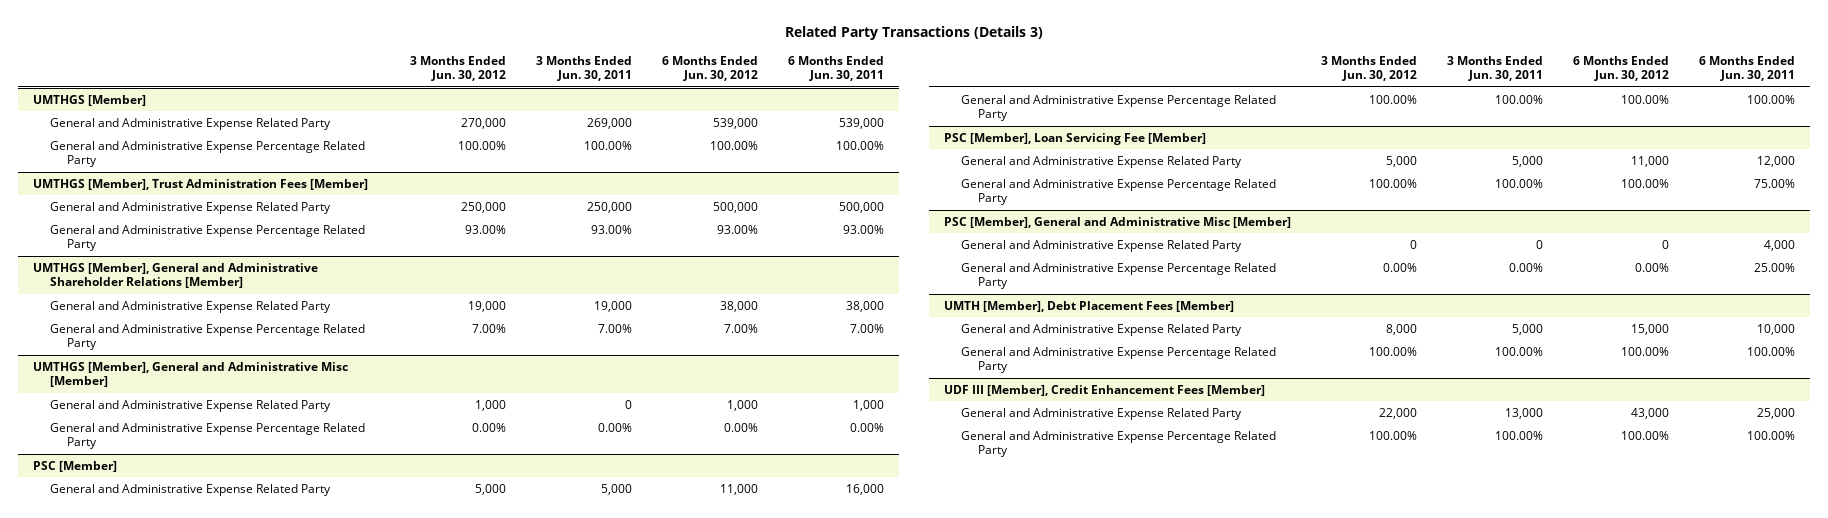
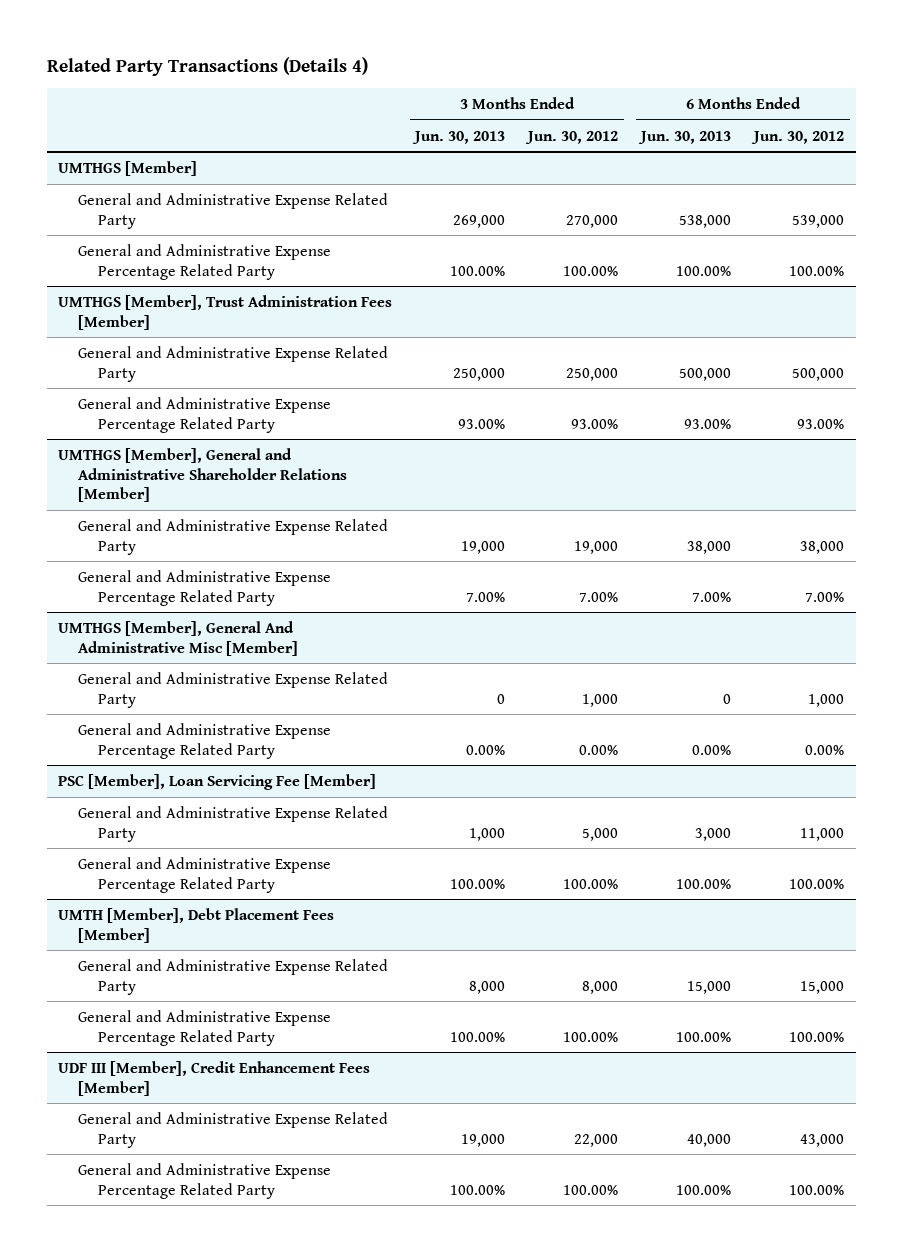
- Related Party Transactions (Details 3)
+ Related Party Transactions (Details 4)
- | 3 Months Ended Jun. 30, 2012 | 3 Months Ended Jun. 30, 2011 | 6 Months Ended Jun. 30, 2012 | 6 Months Ended Jun. 30, 2011
+ | 3 Months Ended Jun. 30, 2013 | 3 Months Ended Jun. 30, 2012 | 6 Months Ended Jun. 30, 2013 | 6 Months Ended Jun. 30, 2012
- UMTHGS [Member], General and Administrative Misc [Member]
+ UMTHGS [Member], General And Administrative Misc [Member]
- PSC [Member]
- General and Administrative Expense Related Party | 5,000 | 5,000 | 11,000 | 16,000
- General and Administrative Expense Percentage Related Party | 100.00% | 100.00% | 100.00% | 100.00%
- PSC [Member], General and Administrative Misc [Member]
- General and Administrative Expense Related Party | 0 | 0 | 0 | 4,000
- General and Administrative Expense Percentage Related Party | 0.00% | 0.00% | 0.00% | 25.00%

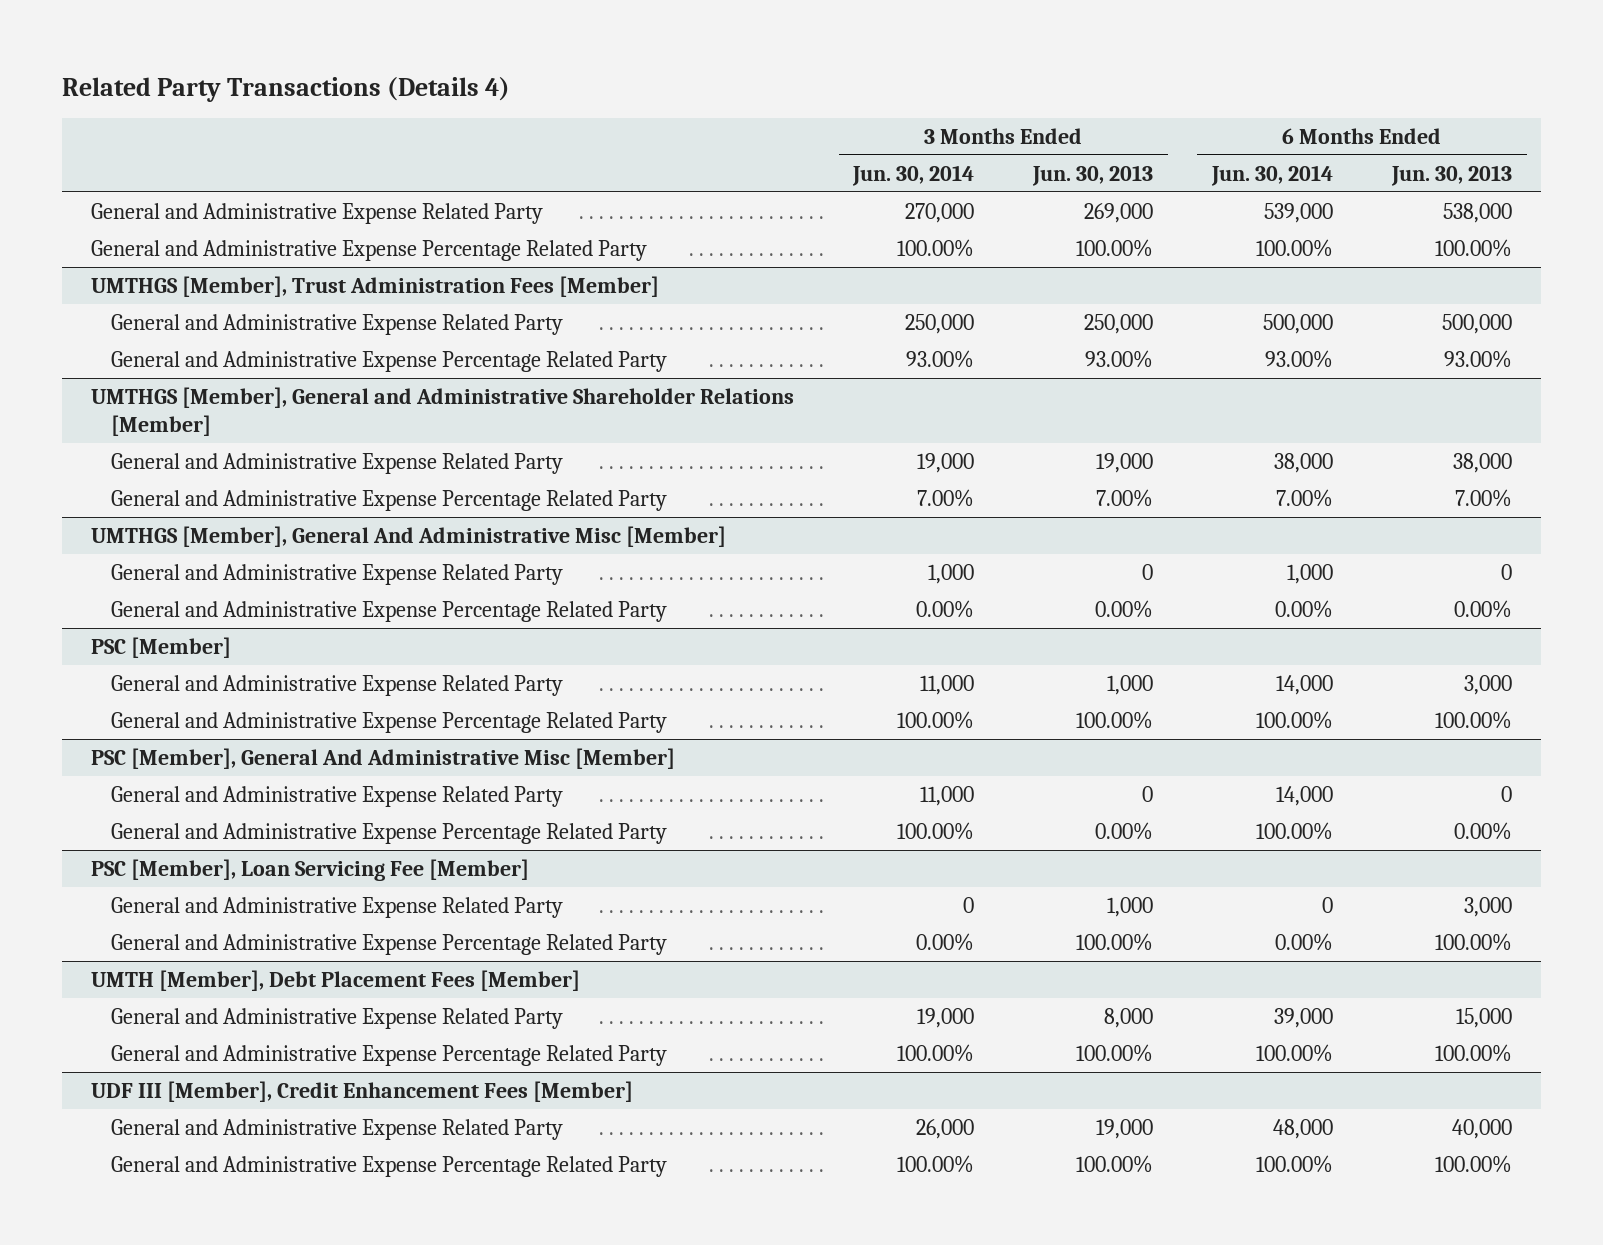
- | 3 Months Ended Jun. 30, 2013 | 3 Months Ended Jun. 30, 2012 | 6 Months Ended Jun. 30, 2013 | 6 Months Ended Jun. 30, 2012
+ | 3 Months Ended Jun. 30, 2014 | 3 Months Ended Jun. 30, 2013 | 6 Months Ended Jun. 30, 2014 | 6 Months Ended Jun. 30, 2013
- UMTHGS [Member]
+ PSC [Member]
+ General and Administrative Expense Related Party | 11,000 | 1,000 | 14,000 | 3,000
+ General and Administrative Expense Percentage Related Party | 100.00% | 100.00% | 100.00% | 100.00%
+ PSC [Member], General And Administrative Misc [Member]
+ General and Administrative Expense Related Party | 11,000 | 0 | 14,000 | 0
+ General and Administrative Expense Percentage Related Party | 100.00% | 0.00% | 100.00% | 0.00%

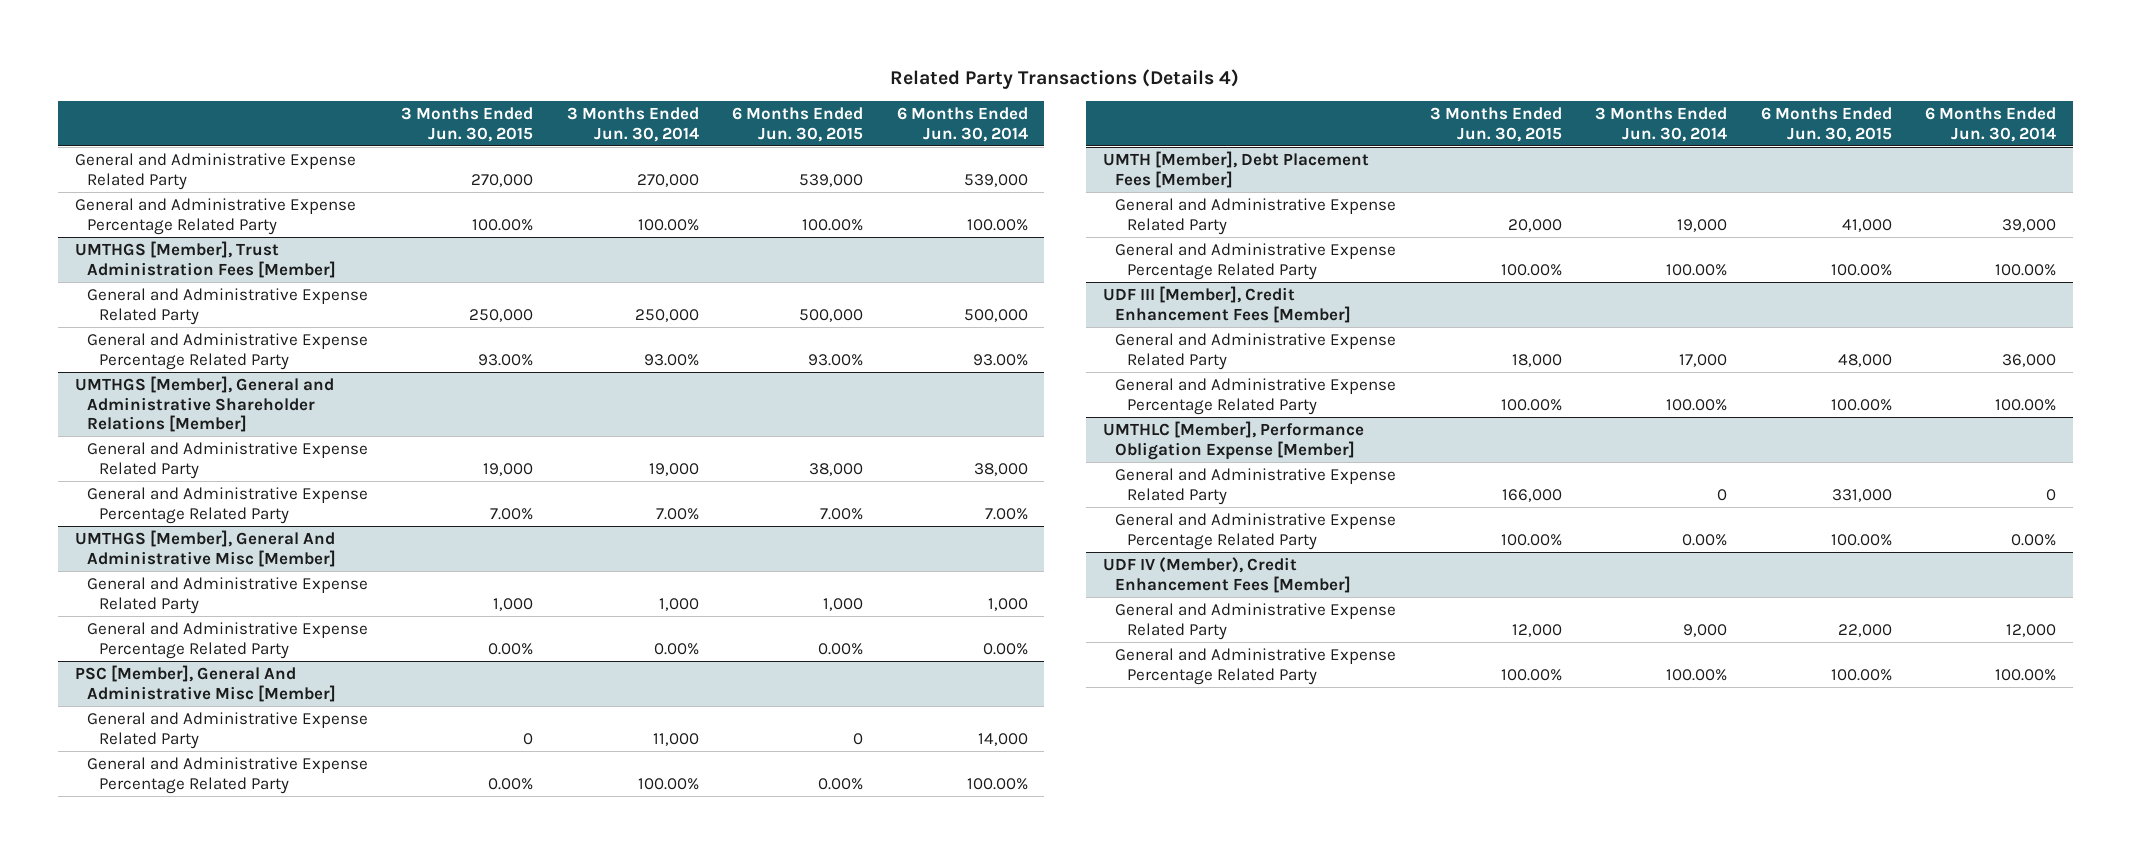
- | 3 Months Ended Jun. 30, 2014 | 3 Months Ended Jun. 30, 2013 | 6 Months Ended Jun. 30, 2014 | 6 Months Ended Jun. 30, 2013
+ | 3 Months Ended Jun. 30, 2015 | 3 Months Ended Jun. 30, 2014 | 6 Months Ended Jun. 30, 2015 | 6 Months Ended Jun. 30, 2014
- PSC [Member]
- General and Administrative Expense Related Party | 11,000 | 1,000 | 14,000 | 3,000
- General and Administrative Expense Percentage Related Party | 100.00% | 100.00% | 100.00% | 100.00%
- PSC [Member], Loan Servicing Fee [Member]
- General and Administrative Expense Related Party | 0 | 1,000 | 0 | 3,000
- General and Administrative Expense Percentage Related Party | 0.00% | 100.00% | 0.00% | 100.00%
@ UDF III [Member], Credit Enhancement Fees [Member]
- General and Administrative Expense Related Party | 26,000 | 19,000 | 48,000 | 40,000
+ General and Administrative Expense Related Party | 18,000 | 17,000 | 48,000 | 36,000
+ UMTHLC [Member], Performance Obligation Expense [Member]
+ General and Administrative Expense Related Party | 166,000 | 0 | 331,000 | 0
+ General and Administrative Expense Percentage Related Party | 100.00% | 0.00% | 100.00% | 0.00%
+ UDF IV (Member), Credit Enhancement Fees [Member]
+ General and Administrative Expense Related Party | 12,000 | 9,000 | 22,000 | 12,000
+ General and Administrative Expense Percentage Related Party | 100.00% | 100.00% | 100.00% | 100.00%

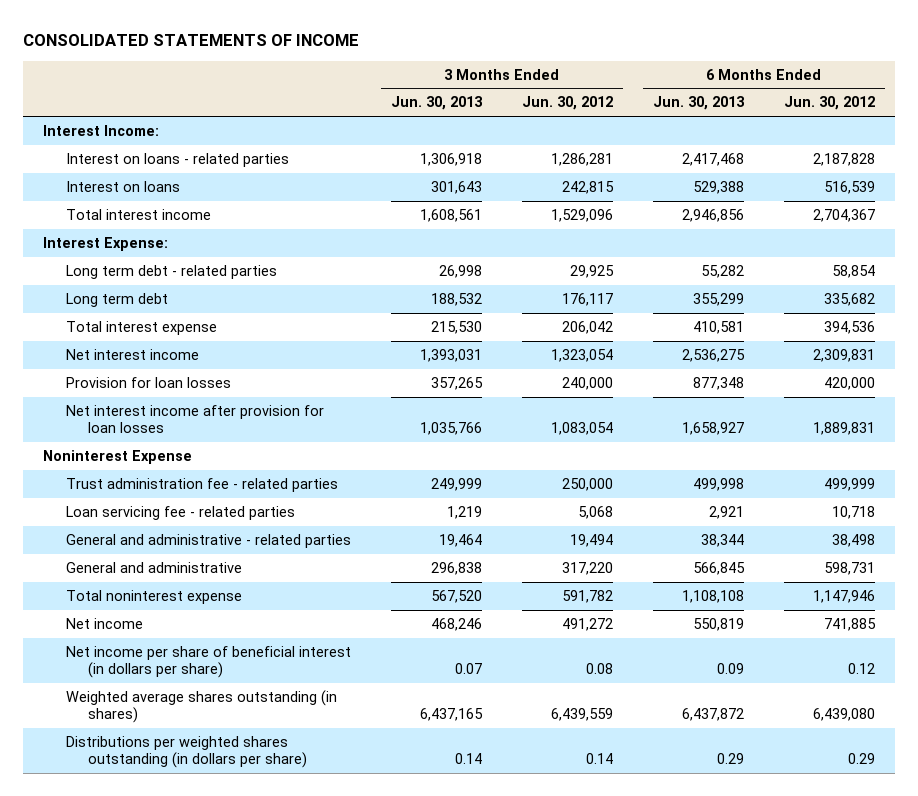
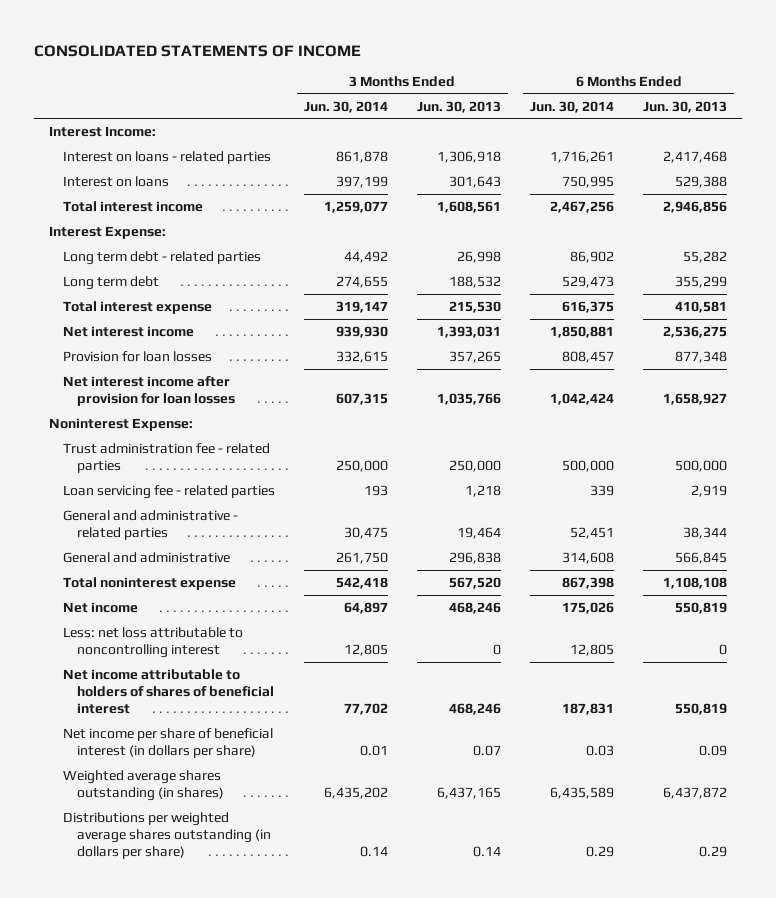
- | 3 Months Ended Jun. 30, 2013 | 3 Months Ended Jun. 30, 2012 | 6 Months Ended Jun. 30, 2013 | 6 Months Ended Jun. 30, 2012
+ | 3 Months Ended Jun. 30, 2014 | 3 Months Ended Jun. 30, 2013 | 6 Months Ended Jun. 30, 2014 | 6 Months Ended Jun. 30, 2013
- Noninterest Expense
- Trust administration fee - related parties | 249,999 | 250,000 | 499,998 | 499,999
- Loan servicing fee - related parties | 1,219 | 5,068 | 2,921 | 10,718
+ Noninterest Expense:
+ Trust administration fee - related parties | 250,000 | 250,000 | 500,000 | 500,000
+ Loan servicing fee - related parties | 193 | 1,218 | 339 | 2,919
+ Less: net loss attributable to noncontrolling interest | 12,805 | 0 | 12,805 | 0
+ Net income attributable to holders of shares of beneficial interest | 77,702 | 468,246 | 187,831 | 550,819
- Distributions per weighted shares outstanding (in dollars per share) | 0.14 | 0.14 | 0.29 | 0.29
+ Distributions per weighted average shares outstanding (in dollars per share) | 0.14 | 0.14 | 0.29 | 0.29

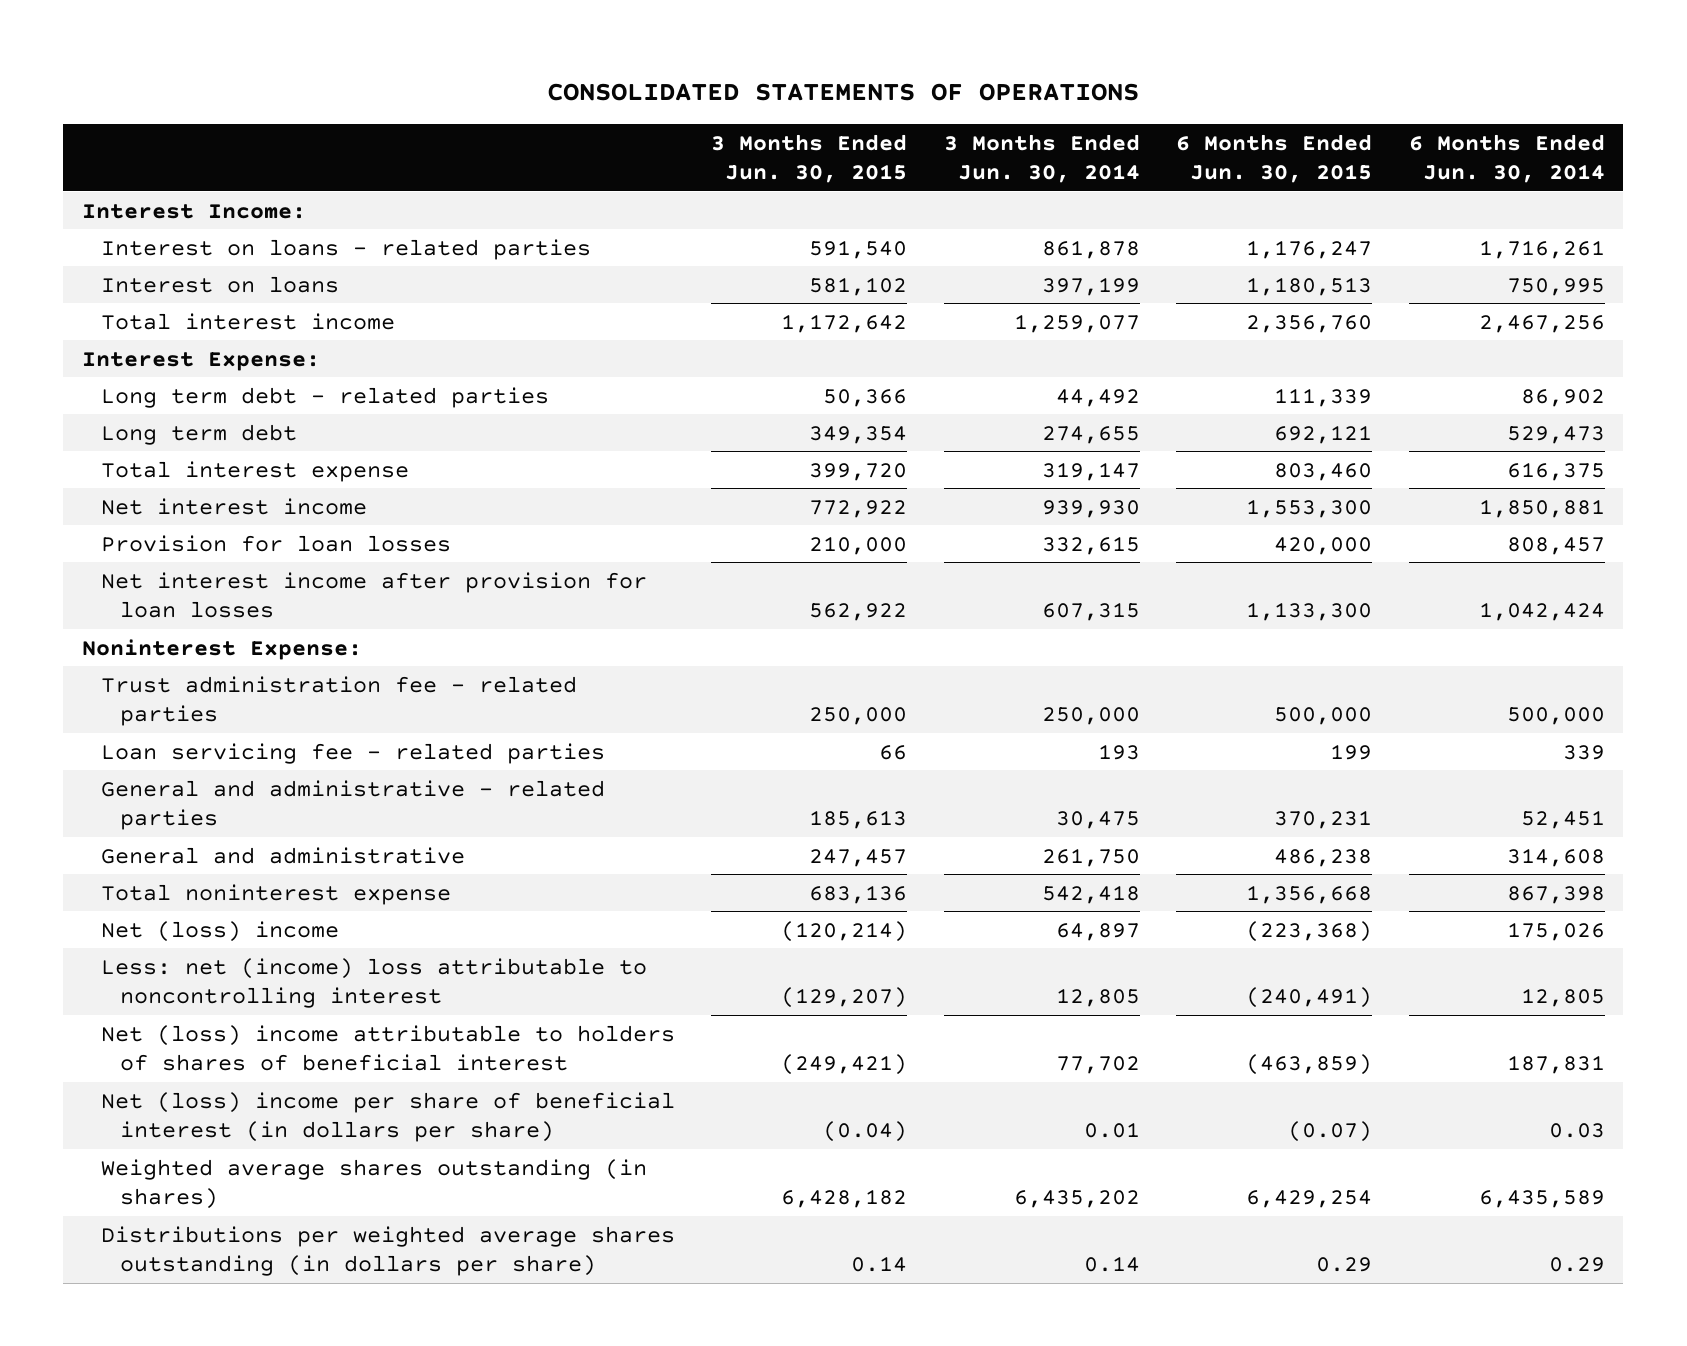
- CONSOLIDATED STATEMENTS OF INCOME
+ CONSOLIDATED STATEMENTS OF OPERATIONS
- | 3 Months Ended Jun. 30, 2014 | 3 Months Ended Jun. 30, 2013 | 6 Months Ended Jun. 30, 2014 | 6 Months Ended Jun. 30, 2013
+ | 3 Months Ended Jun. 30, 2015 | 3 Months Ended Jun. 30, 2014 | 6 Months Ended Jun. 30, 2015 | 6 Months Ended Jun. 30, 2014
- Net income | 64,897 | 468,246 | 175,026 | 550,819
- Less: net loss attributable to noncontrolling interest | 12,805 | 0 | 12,805 | 0
- Net income attributable to holders of shares of beneficial interest | 77,702 | 468,246 | 187,831 | 550,819
- Net income per share of beneficial interest (in dollars per share) | 0.01 | 0.07 | 0.03 | 0.09
+ Net (loss) income | (120,214) | 64,897 | (223,368) | 175,026
+ Less: net (income) loss attributable to noncontrolling interest | (129,207) | 12,805 | (240,491) | 12,805
+ Net (loss) income attributable to holders of shares of beneficial interest | (249,421) | 77,702 | (463,859) | 187,831
+ Net (loss) income per share of beneficial interest (in dollars per share) | (0.04) | 0.01 | (0.07) | 0.03

